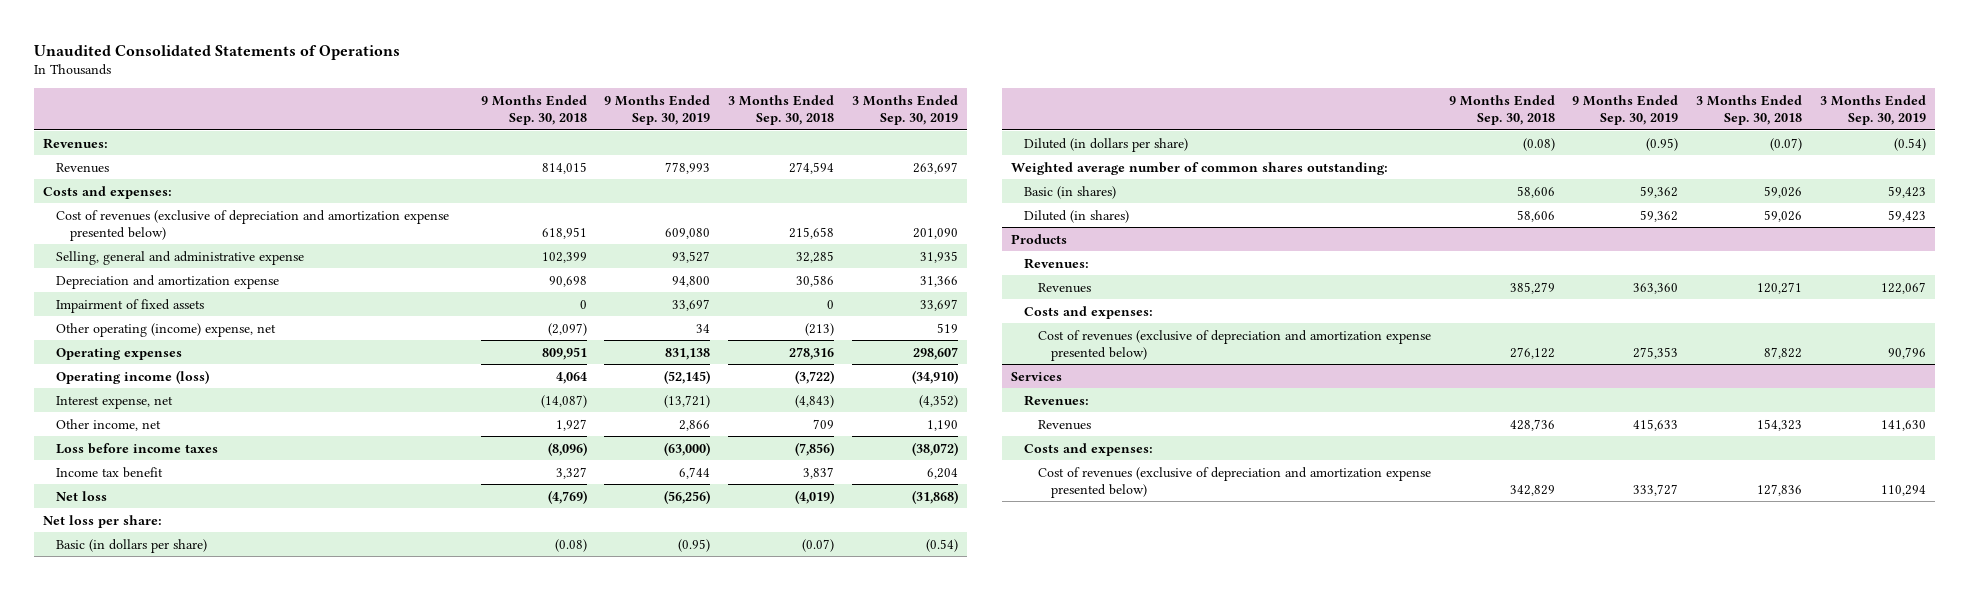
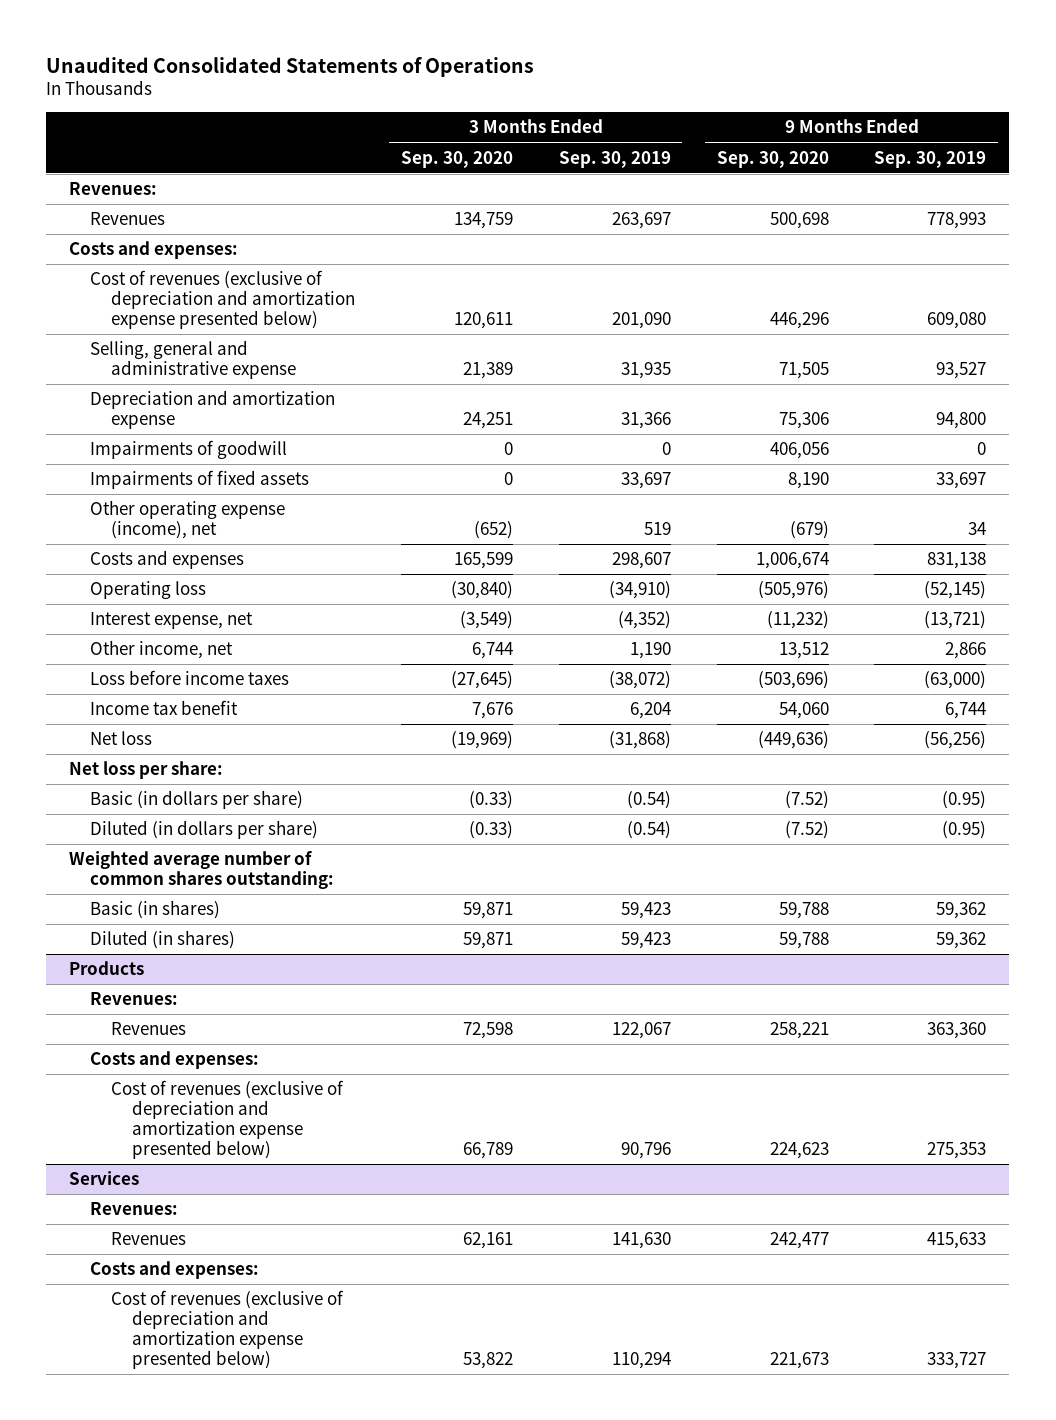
- | 9 Months Ended Sep. 30, 2018 | 9 Months Ended Sep. 30, 2019 | 3 Months Ended Sep. 30, 2018 | 3 Months Ended Sep. 30, 2019
+ | 3 Months Ended Sep. 30, 2020 | 3 Months Ended Sep. 30, 2019 | 9 Months Ended Sep. 30, 2020 | 9 Months Ended Sep. 30, 2019
- Impairment of fixed assets | 0 | 33,697 | 0 | 33,697
- Other operating (income) expense, net | (2,097) | 34 | (213) | 519
- Operating expenses | 809,951 | 831,138 | 278,316 | 298,607
- Operating income (loss) | 4,064 | (52,145) | (3,722) | (34,910)
+ Impairments of goodwill | 0 | 0 | 406,056 | 0
+ Impairments of fixed assets | 0 | 33,697 | 8,190 | 33,697
+ Other operating expense (income), net | (652) | 519 | (679) | 34
+ Costs and expenses | 165,599 | 298,607 | 1,006,674 | 831,138
+ Operating loss | (30,840) | (34,910) | (505,976) | (52,145)

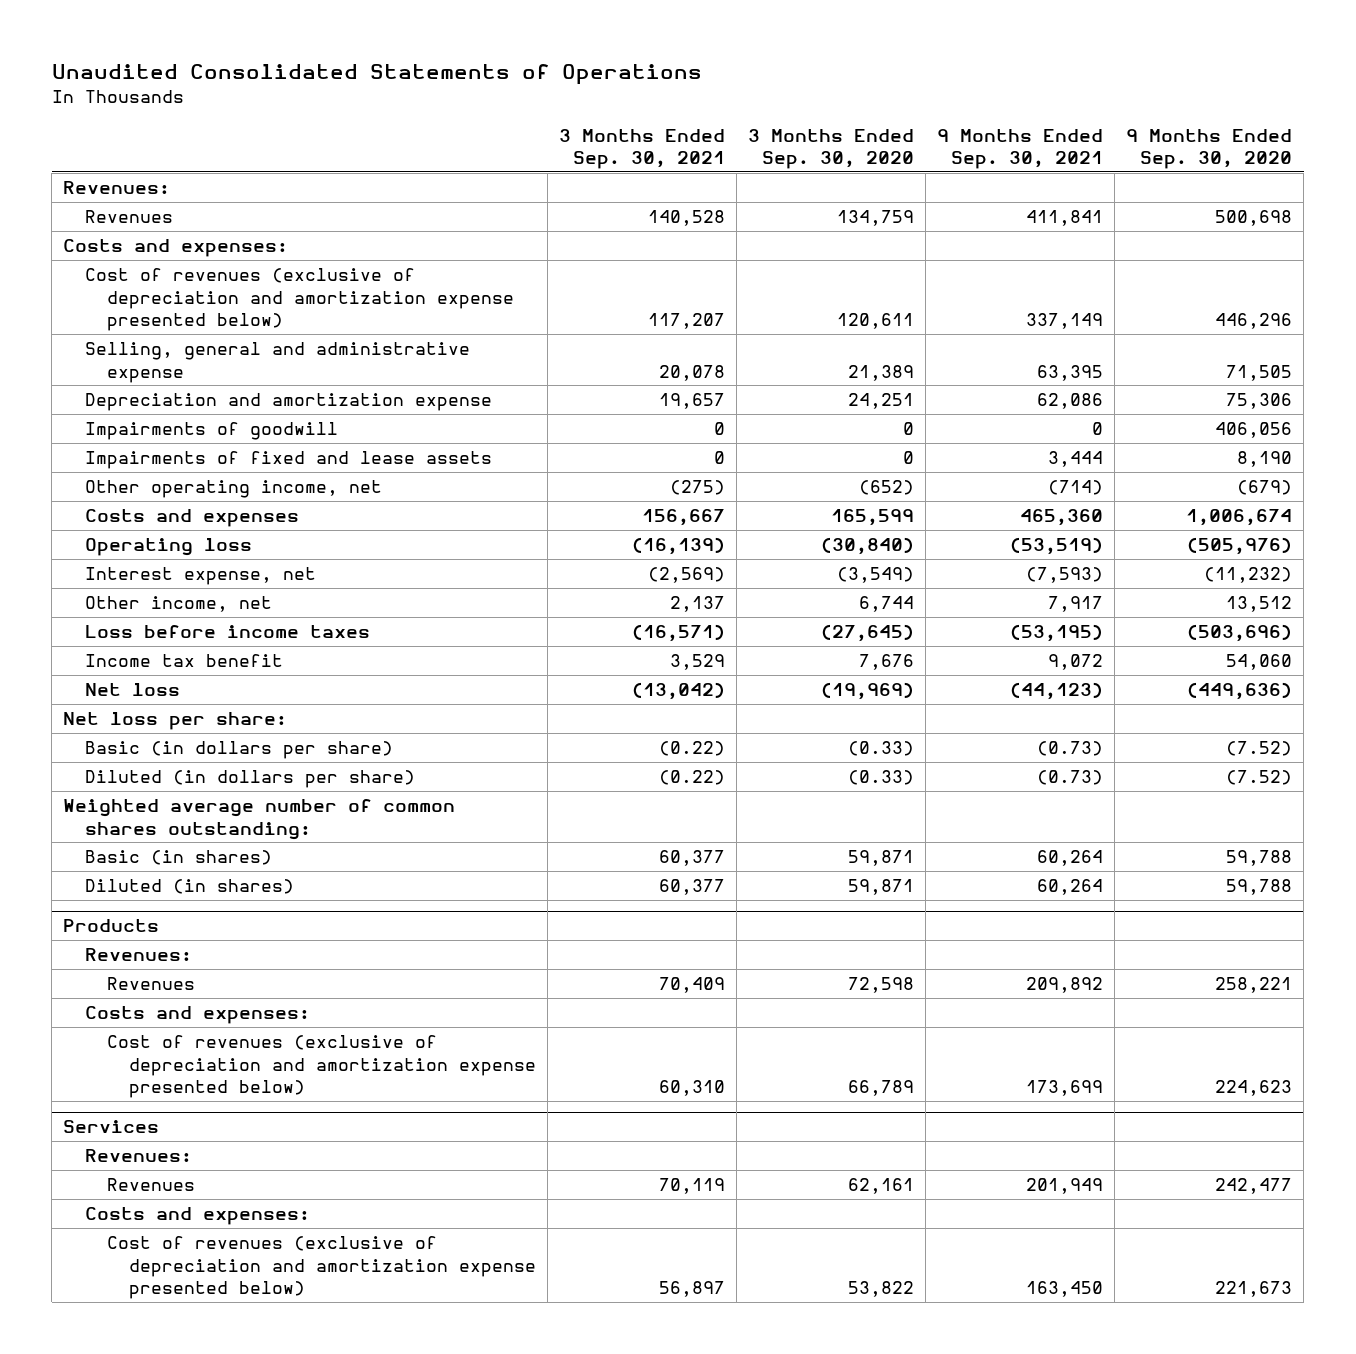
- | 3 Months Ended Sep. 30, 2020 | 3 Months Ended Sep. 30, 2019 | 9 Months Ended Sep. 30, 2020 | 9 Months Ended Sep. 30, 2019
+ | 3 Months Ended Sep. 30, 2021 | 3 Months Ended Sep. 30, 2020 | 9 Months Ended Sep. 30, 2021 | 9 Months Ended Sep. 30, 2020
- Impairments of fixed assets | 0 | 33,697 | 8,190 | 33,697
- Other operating expense (income), net | (652) | 519 | (679) | 34
+ Impairments of fixed and lease assets | 0 | 0 | 3,444 | 8,190
+ Other operating income, net | (275) | (652) | (714) | (679)

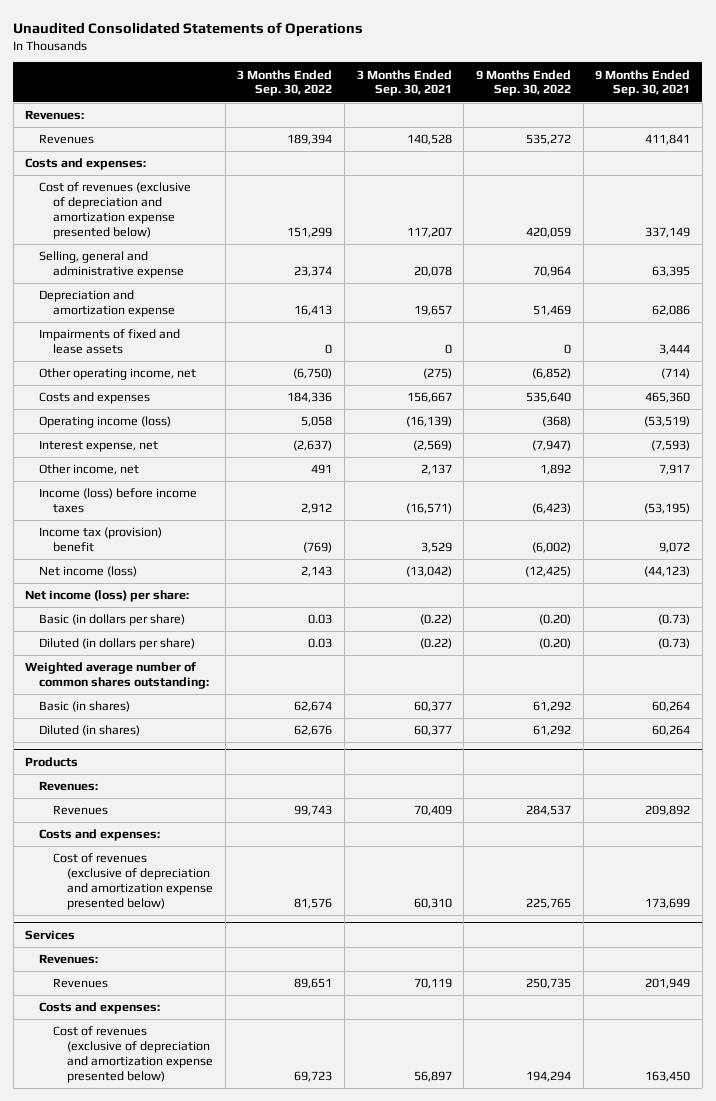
- | 3 Months Ended Sep. 30, 2021 | 3 Months Ended Sep. 30, 2020 | 9 Months Ended Sep. 30, 2021 | 9 Months Ended Sep. 30, 2020
+ | 3 Months Ended Sep. 30, 2022 | 3 Months Ended Sep. 30, 2021 | 9 Months Ended Sep. 30, 2022 | 9 Months Ended Sep. 30, 2021
- Impairments of goodwill | 0 | 0 | 0 | 406,056
- Operating loss | (16,139) | (30,840) | (53,519) | (505,976)
+ Operating income (loss) | 5,058 | (16,139) | (368) | (53,519)
- Loss before income taxes | (16,571) | (27,645) | (53,195) | (503,696)
- Income tax benefit | 3,529 | 7,676 | 9,072 | 54,060
- Net loss | (13,042) | (19,969) | (44,123) | (449,636)
- Net loss per share:
+ Income (loss) before income taxes | 2,912 | (16,571) | (6,423) | (53,195)
+ Income tax (provision) benefit | (769) | 3,529 | (6,002) | 9,072
+ Net income (loss) | 2,143 | (13,042) | (12,425) | (44,123)
+ Net income (loss) per share:

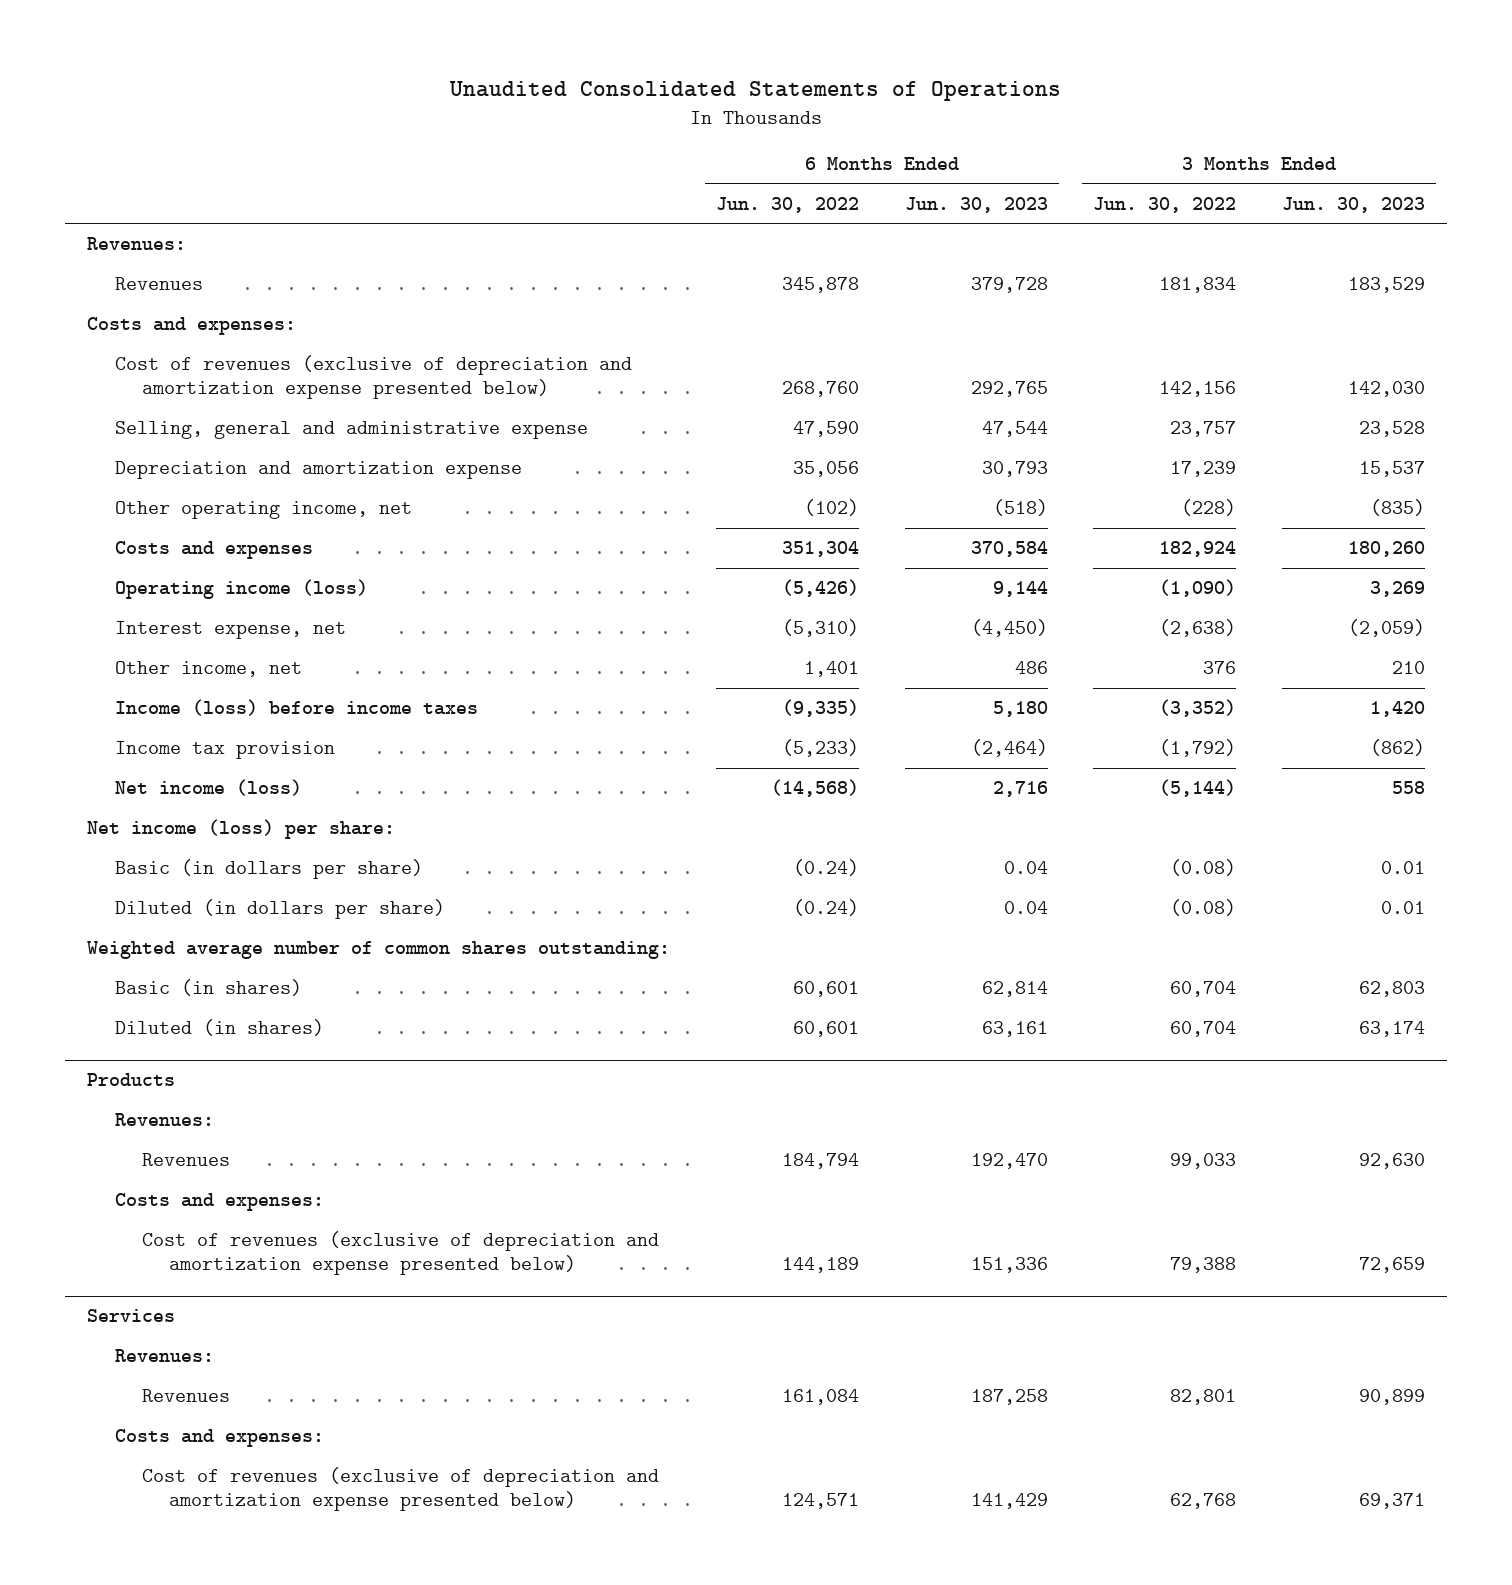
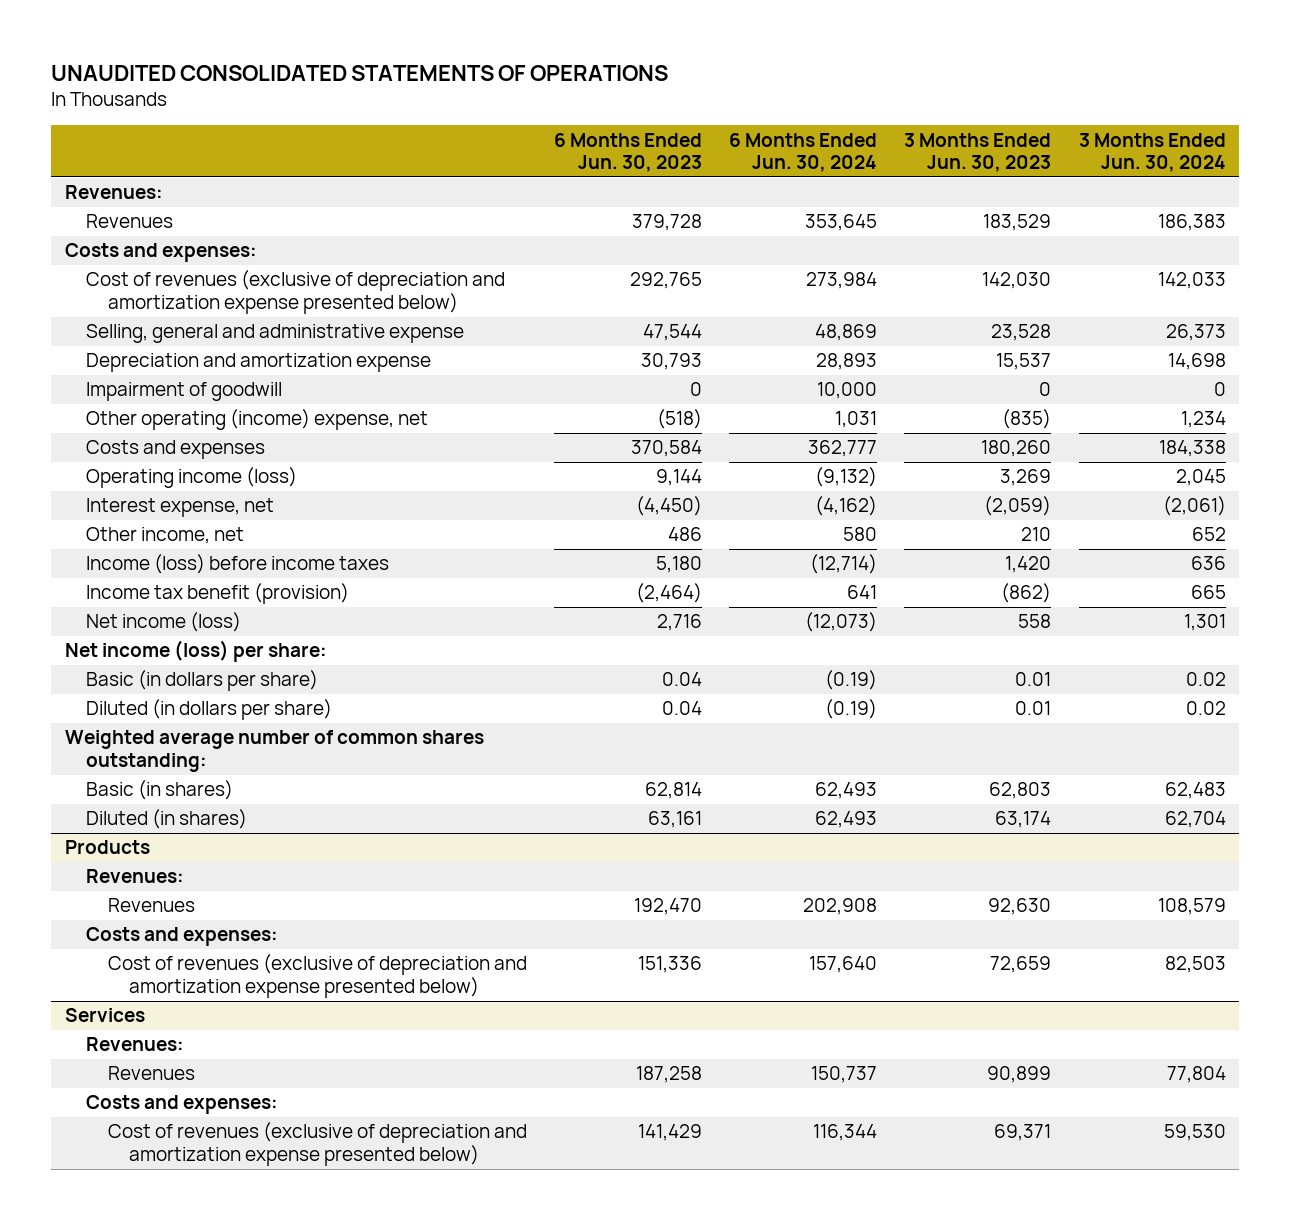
- Unaudited Consolidated Statements of Operations
+ UNAUDITED CONSOLIDATED STATEMENTS OF OPERATIONS
- | 6 Months Ended Jun. 30, 2022 | 6 Months Ended Jun. 30, 2023 | 3 Months Ended Jun. 30, 2022 | 3 Months Ended Jun. 30, 2023
+ | 6 Months Ended Jun. 30, 2023 | 6 Months Ended Jun. 30, 2024 | 3 Months Ended Jun. 30, 2023 | 3 Months Ended Jun. 30, 2024
- Other operating income, net | (102) | (518) | (228) | (835)
+ Impairment of goodwill | 0 | 10,000 | 0 | 0
+ Other operating (income) expense, net | (518) | 1,031 | (835) | 1,234
- Income tax provision | (5,233) | (2,464) | (1,792) | (862)
+ Income tax benefit (provision) | (2,464) | 641 | (862) | 665

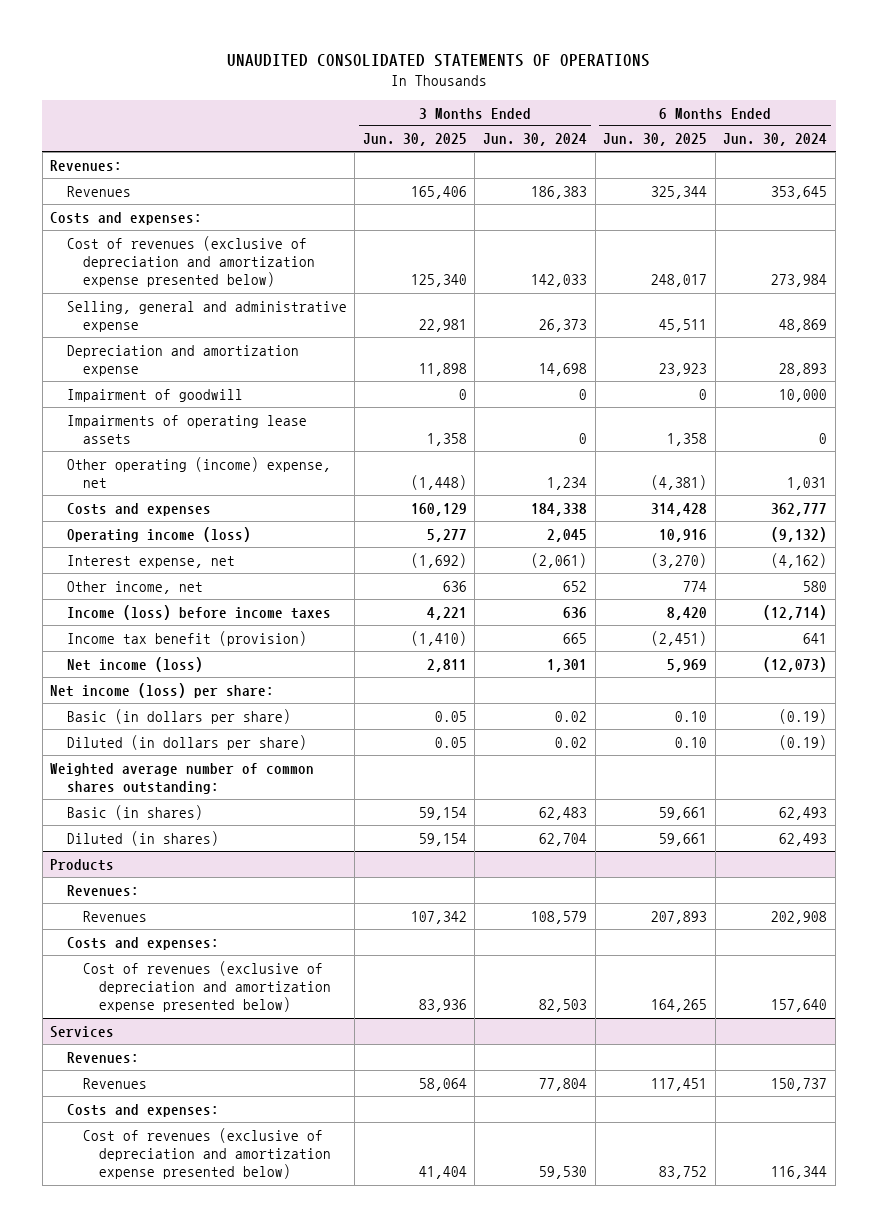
- | 6 Months Ended Jun. 30, 2023 | 6 Months Ended Jun. 30, 2024 | 3 Months Ended Jun. 30, 2023 | 3 Months Ended Jun. 30, 2024
+ | 3 Months Ended Jun. 30, 2025 | 3 Months Ended Jun. 30, 2024 | 6 Months Ended Jun. 30, 2025 | 6 Months Ended Jun. 30, 2024
+ Impairments of operating lease assets | 1,358 | 0 | 1,358 | 0

